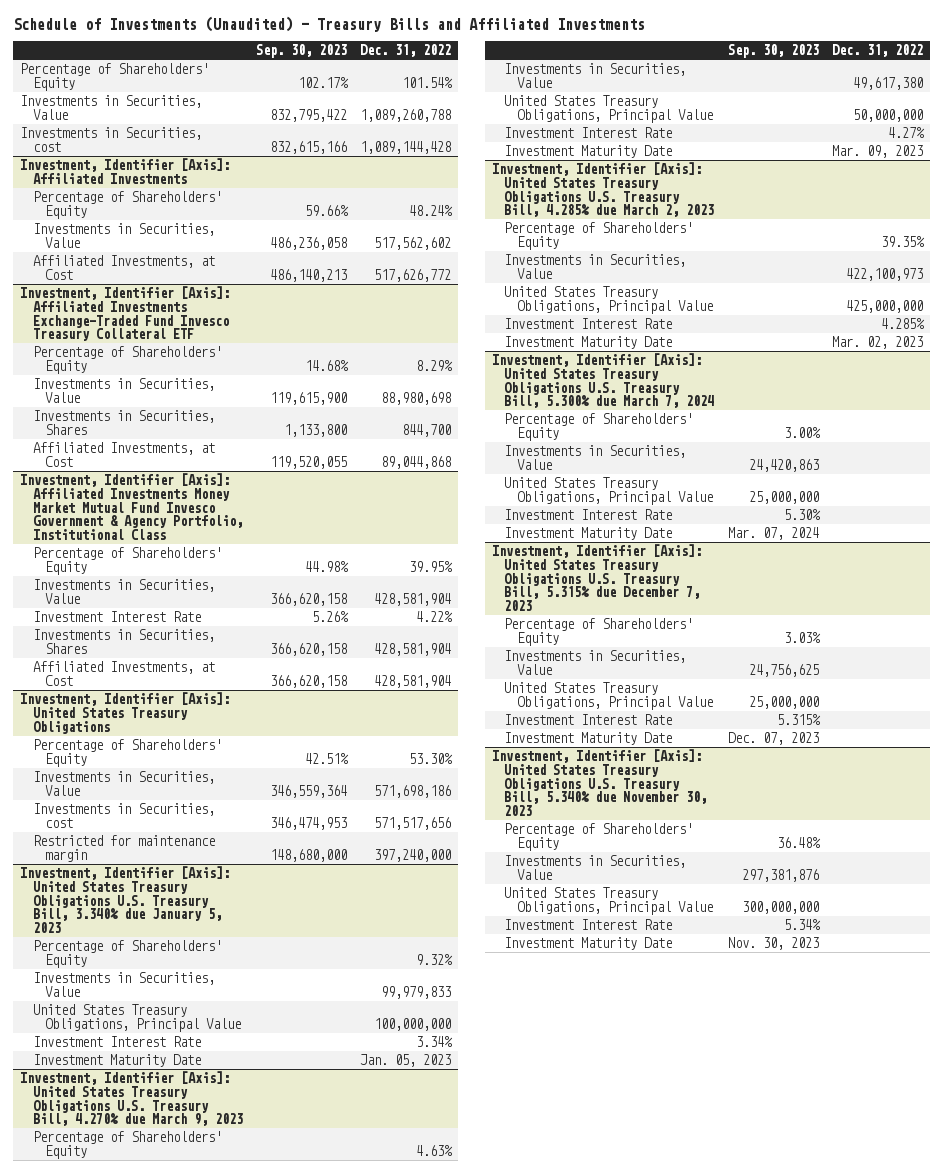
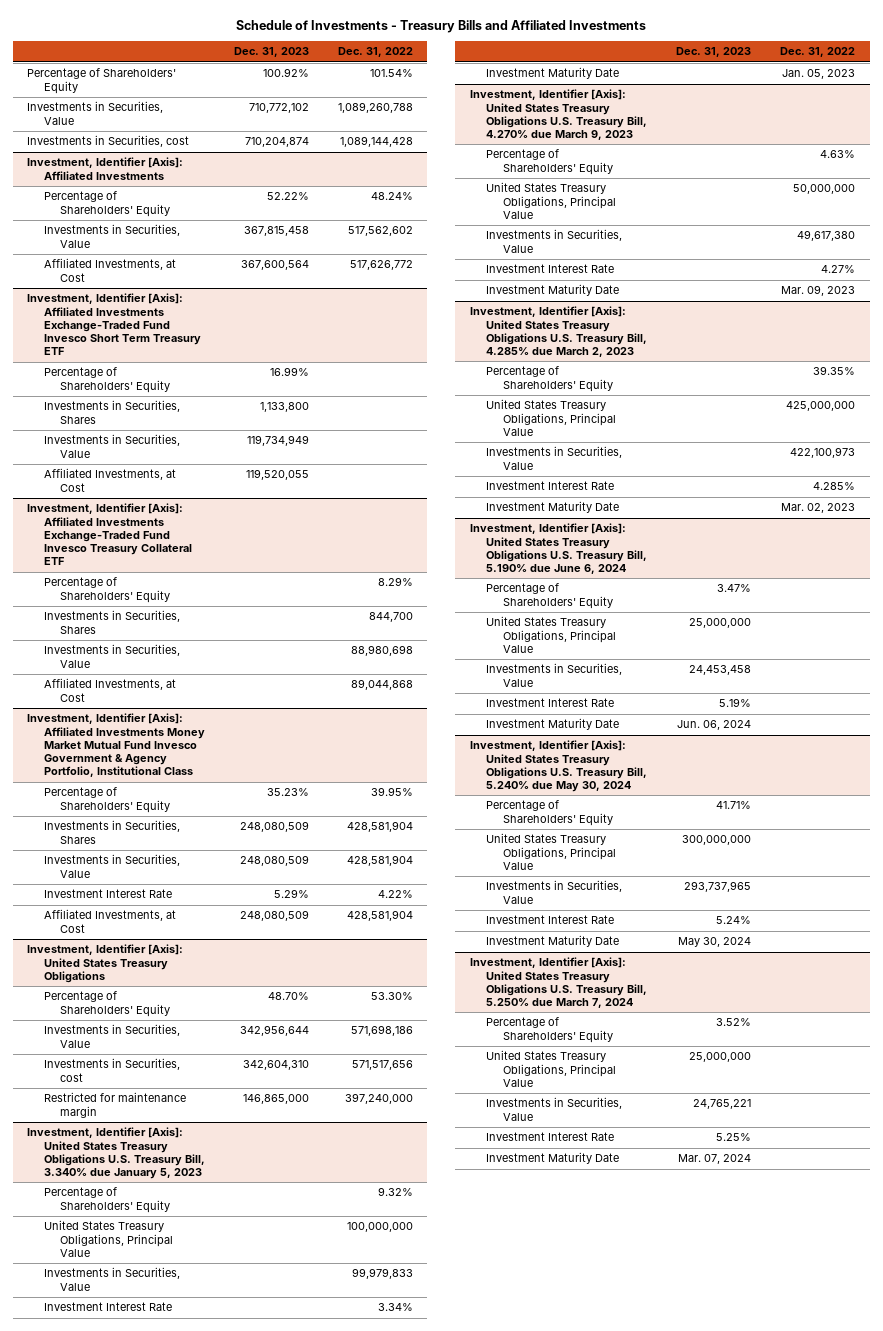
- Schedule of Investments (Unaudited) - Treasury Bills and Affiliated Investments
+ Schedule of Investments - Treasury Bills and Affiliated Investments
- | Sep. 30, 2023 | Dec. 31, 2022
+ | Dec. 31, 2023 | Dec. 31, 2022
+ Investment, Identifier [Axis]: Affiliated Investments Exchange-Traded Fund Invesco Short Term Treasury ETF
+ Percentage of Shareholders' Equity | 16.99% |
+ Investments in Securities, Shares | 1,133,800 |
+ Investments in Securities, Value | 119,734,949 |
+ Affiliated Investments, at Cost | 119,520,055 |
@ Investment, Identifier [Axis]: Affiliated Investments Exchange-Traded Fund Invesco Treasury Collateral ETF
moved down: Investments in Securities, Value | | 88,980,698
@ Investment, Identifier [Axis]: Affiliated Investments Money Market Mutual Fund Invesco Government & Agency Portfolio, Institutional Class
moved up: Investments in Securities, Shares | 248,080,509 | 428,581,904
@ Investment, Identifier [Axis]: United States Treasury Obligations U.S. Treasury Bill, 3.340% due January 5, 2023
moved down: Investments in Securities, Value | | 99,979,833
@ Investment, Identifier [Axis]: United States Treasury Obligations U.S. Treasury Bill, 4.270% due March 9, 2023
moved down: Investments in Securities, Value | | 49,617,380
@ Investment, Identifier [Axis]: United States Treasury Obligations U.S. Treasury Bill, 4.285% due March 2, 2023
moved down: Investments in Securities, Value | | 422,100,973
- Investment, Identifier [Axis]: United States Treasury Obligations U.S. Treasury Bill, 5.300% due March 7, 2024
+ Investment, Identifier [Axis]: United States Treasury Obligations U.S. Treasury Bill, 5.190% due June 6, 2024
- Investments in Securities, Value | 24,420,863 |
+ Investments in Securities, Value | 24,453,458 |
- Investment, Identifier [Axis]: United States Treasury Obligations U.S. Treasury Bill, 5.315% due December 7, 2023
+ Investment, Identifier [Axis]: United States Treasury Obligations U.S. Treasury Bill, 5.240% due May 30, 2024
- Investments in Securities, Value | 24,756,625 |
+ Investments in Securities, Value | 293,737,965 |
- Investment, Identifier [Axis]: United States Treasury Obligations U.S. Treasury Bill, 5.340% due November 30, 2023
+ Investment, Identifier [Axis]: United States Treasury Obligations U.S. Treasury Bill, 5.250% due March 7, 2024
- Investments in Securities, Value | 297,381,876 |
+ Investments in Securities, Value | 24,765,221 |

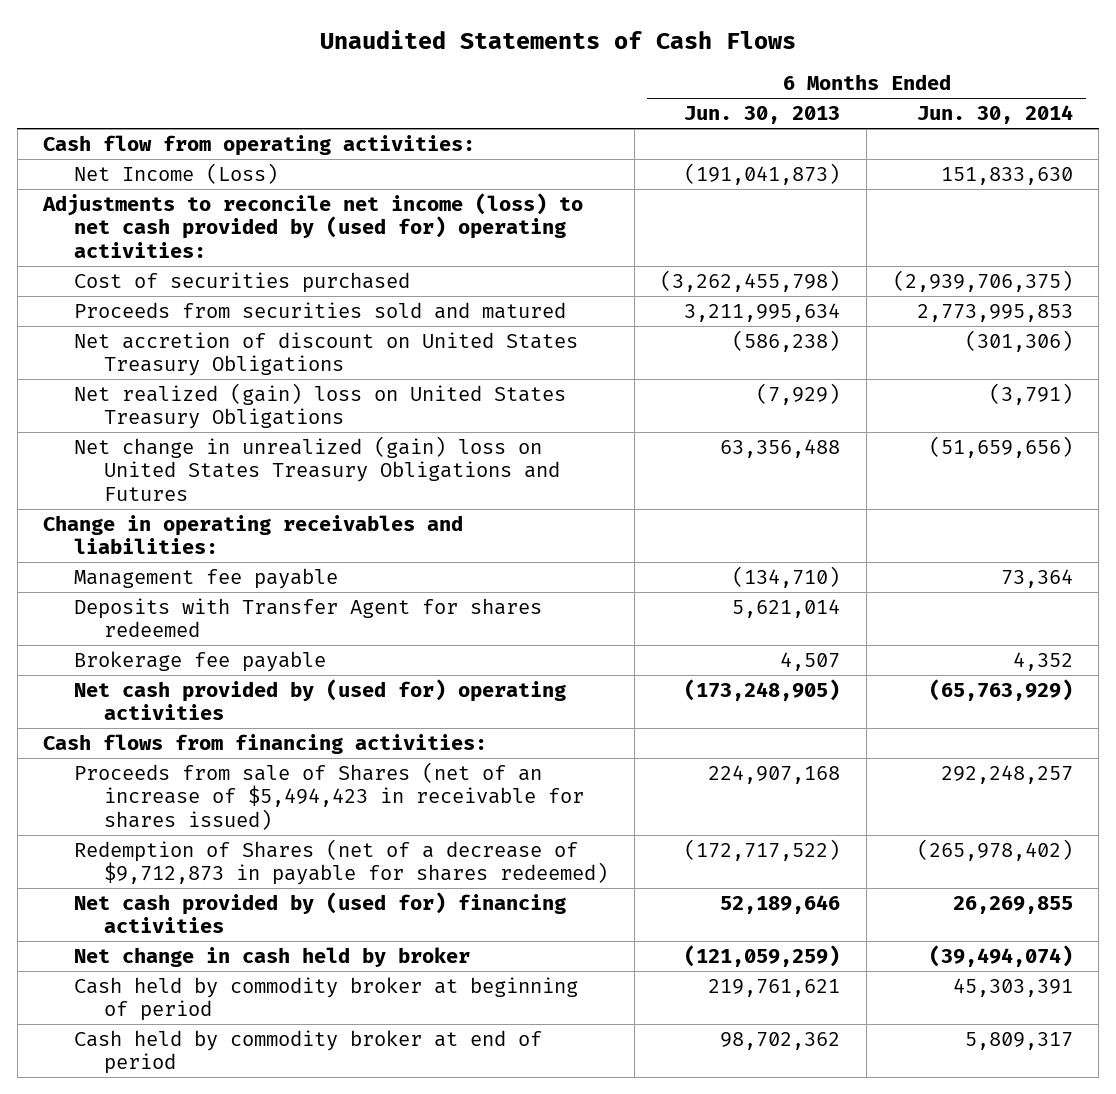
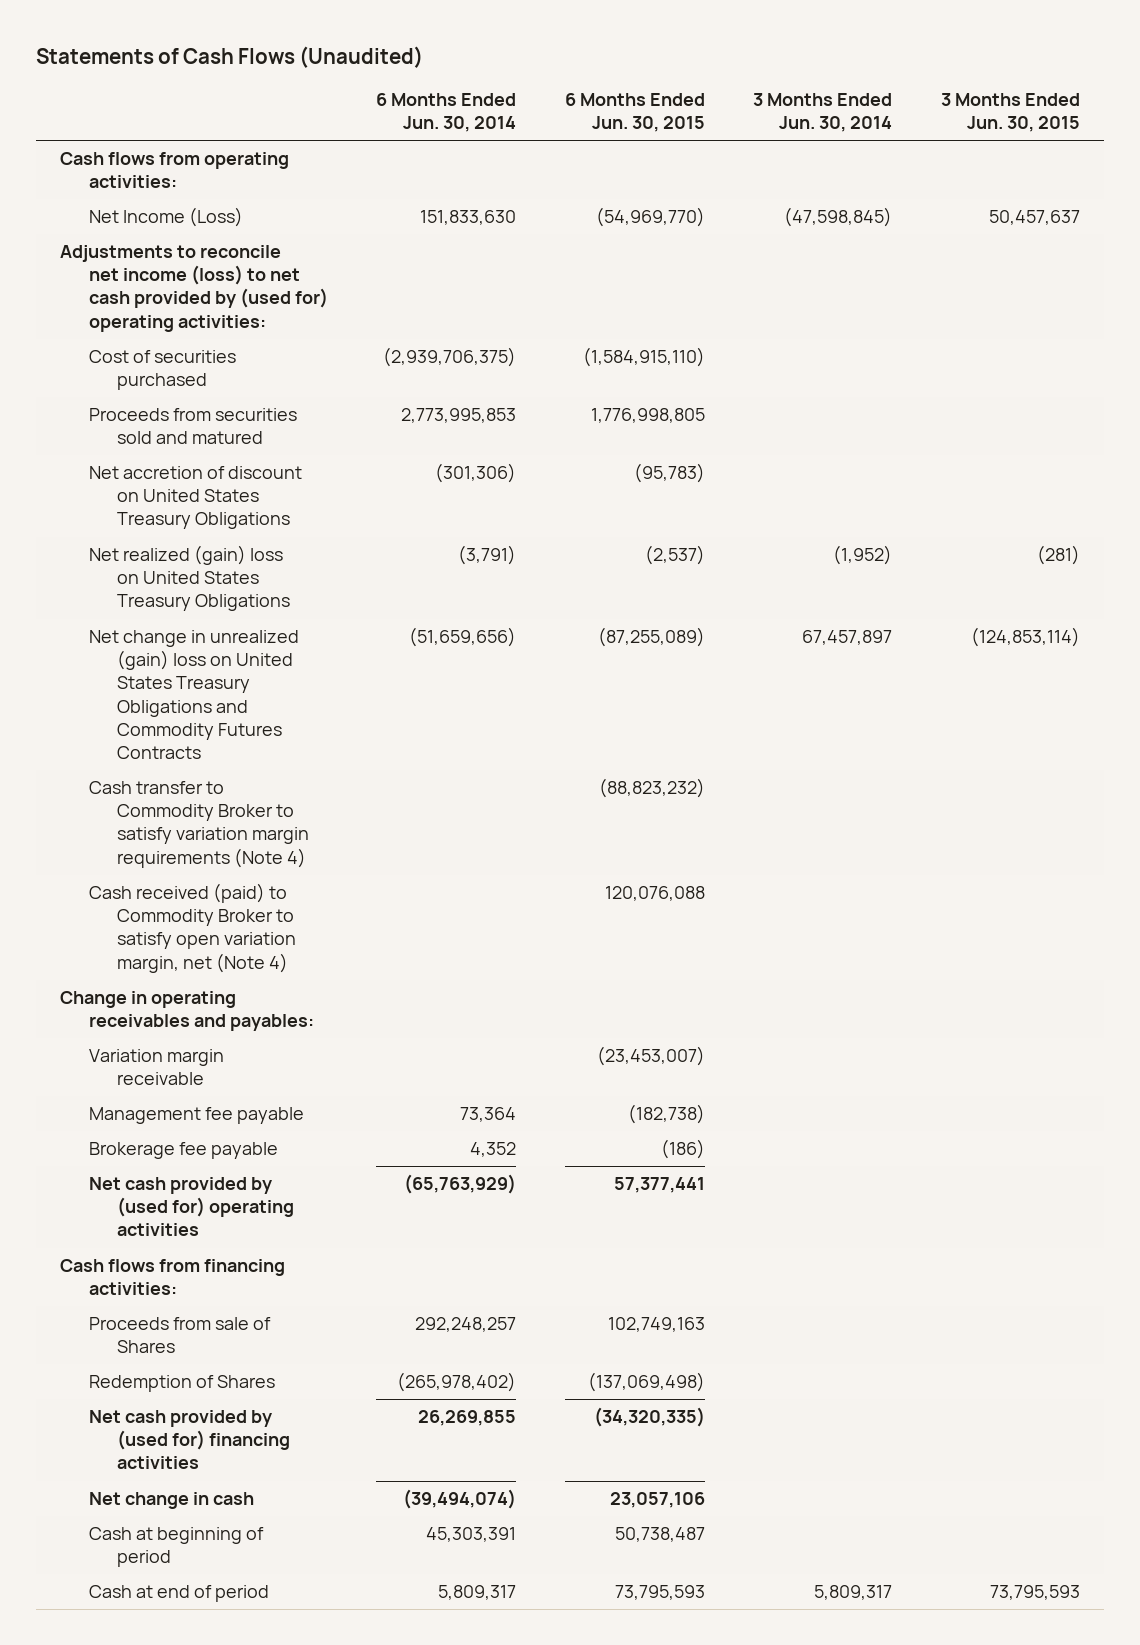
- Unaudited Statements of Cash Flows
+ Statements of Cash Flows (Unaudited)
- | 6 Months Ended Jun. 30, 2013 | 6 Months Ended Jun. 30, 2014
+ | 6 Months Ended Jun. 30, 2014 | 6 Months Ended Jun. 30, 2015 | 3 Months Ended Jun. 30, 2014 | 3 Months Ended Jun. 30, 2015
- Cash flow from operating activities:
+ Cash flows from operating activities:
- Net change in unrealized (gain) loss on United States Treasury Obligations and Futures | 63,356,488 | (51,659,656)
- Change in operating receivables and liabilities:
+ Net change in unrealized (gain) loss on United States Treasury Obligations and Commodity Futures Contracts | (51,659,656) | (87,255,089) | 67,457,897 | (124,853,114)
+ Cash transfer to Commodity Broker to satisfy variation margin requirements (Note 4) | | (88,823,232) | |
+ Cash received (paid) to Commodity Broker to satisfy open variation margin, net (Note 4) | | 120,076,088 | |
+ Change in operating receivables and payables:
+ Variation margin receivable | | (23,453,007) | |
- Deposits with Transfer Agent for shares redeemed | 5,621,014 |
- Proceeds from sale of Shares (net of an increase of $5,494,423 in receivable for shares issued) | 224,907,168 | 292,248,257
- Redemption of Shares (net of a decrease of $9,712,873 in payable for shares redeemed) | (172,717,522) | (265,978,402)
+ Proceeds from sale of Shares | 292,248,257 | 102,749,163 | |
+ Redemption of Shares | (265,978,402) | (137,069,498) | |
- Net change in cash held by broker | (121,059,259) | (39,494,074)
- Cash held by commodity broker at beginning of period | 219,761,621 | 45,303,391
- Cash held by commodity broker at end of period | 98,702,362 | 5,809,317
+ Net change in cash | (39,494,074) | 23,057,106 | |
+ Cash at beginning of period | 45,303,391 | 50,738,487 | |
+ Cash at end of period | 5,809,317 | 73,795,593 | 5,809,317 | 73,795,593

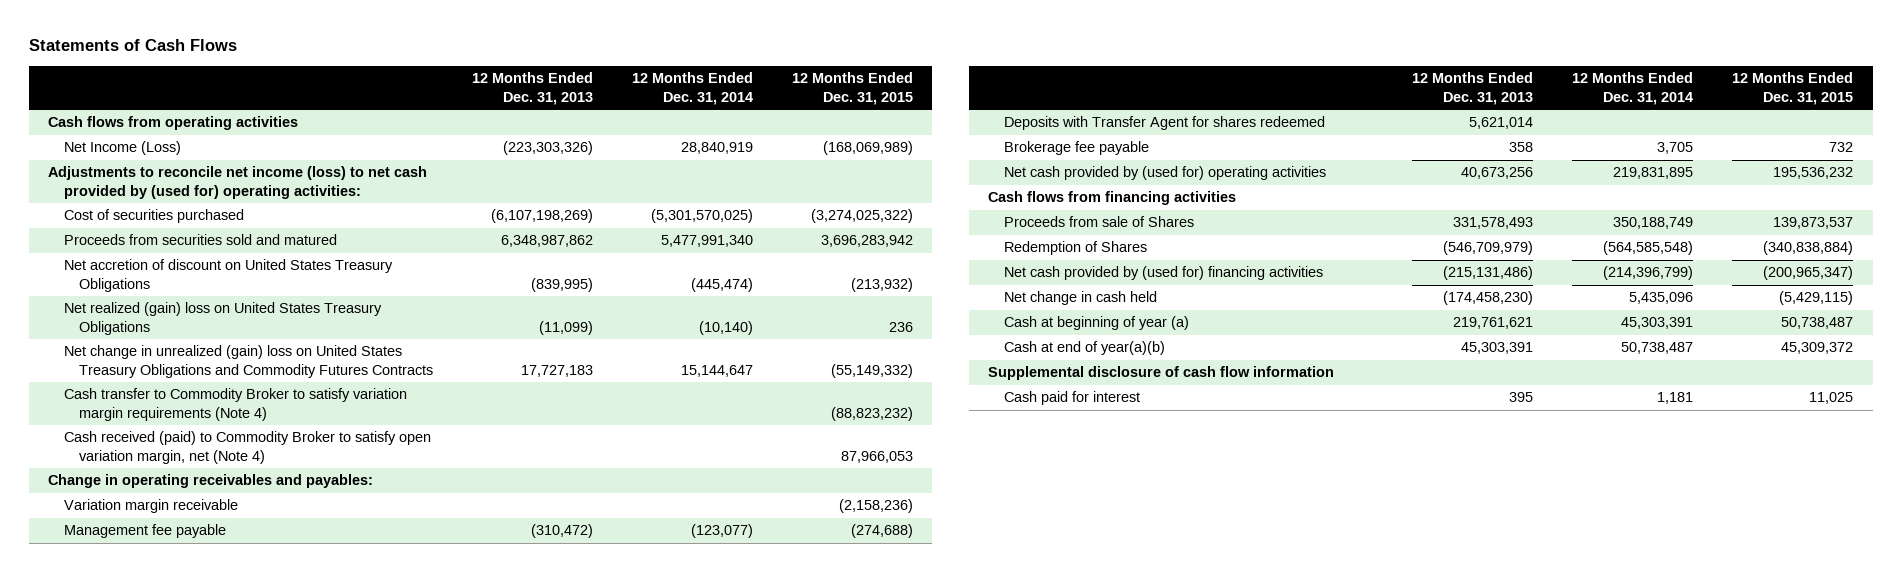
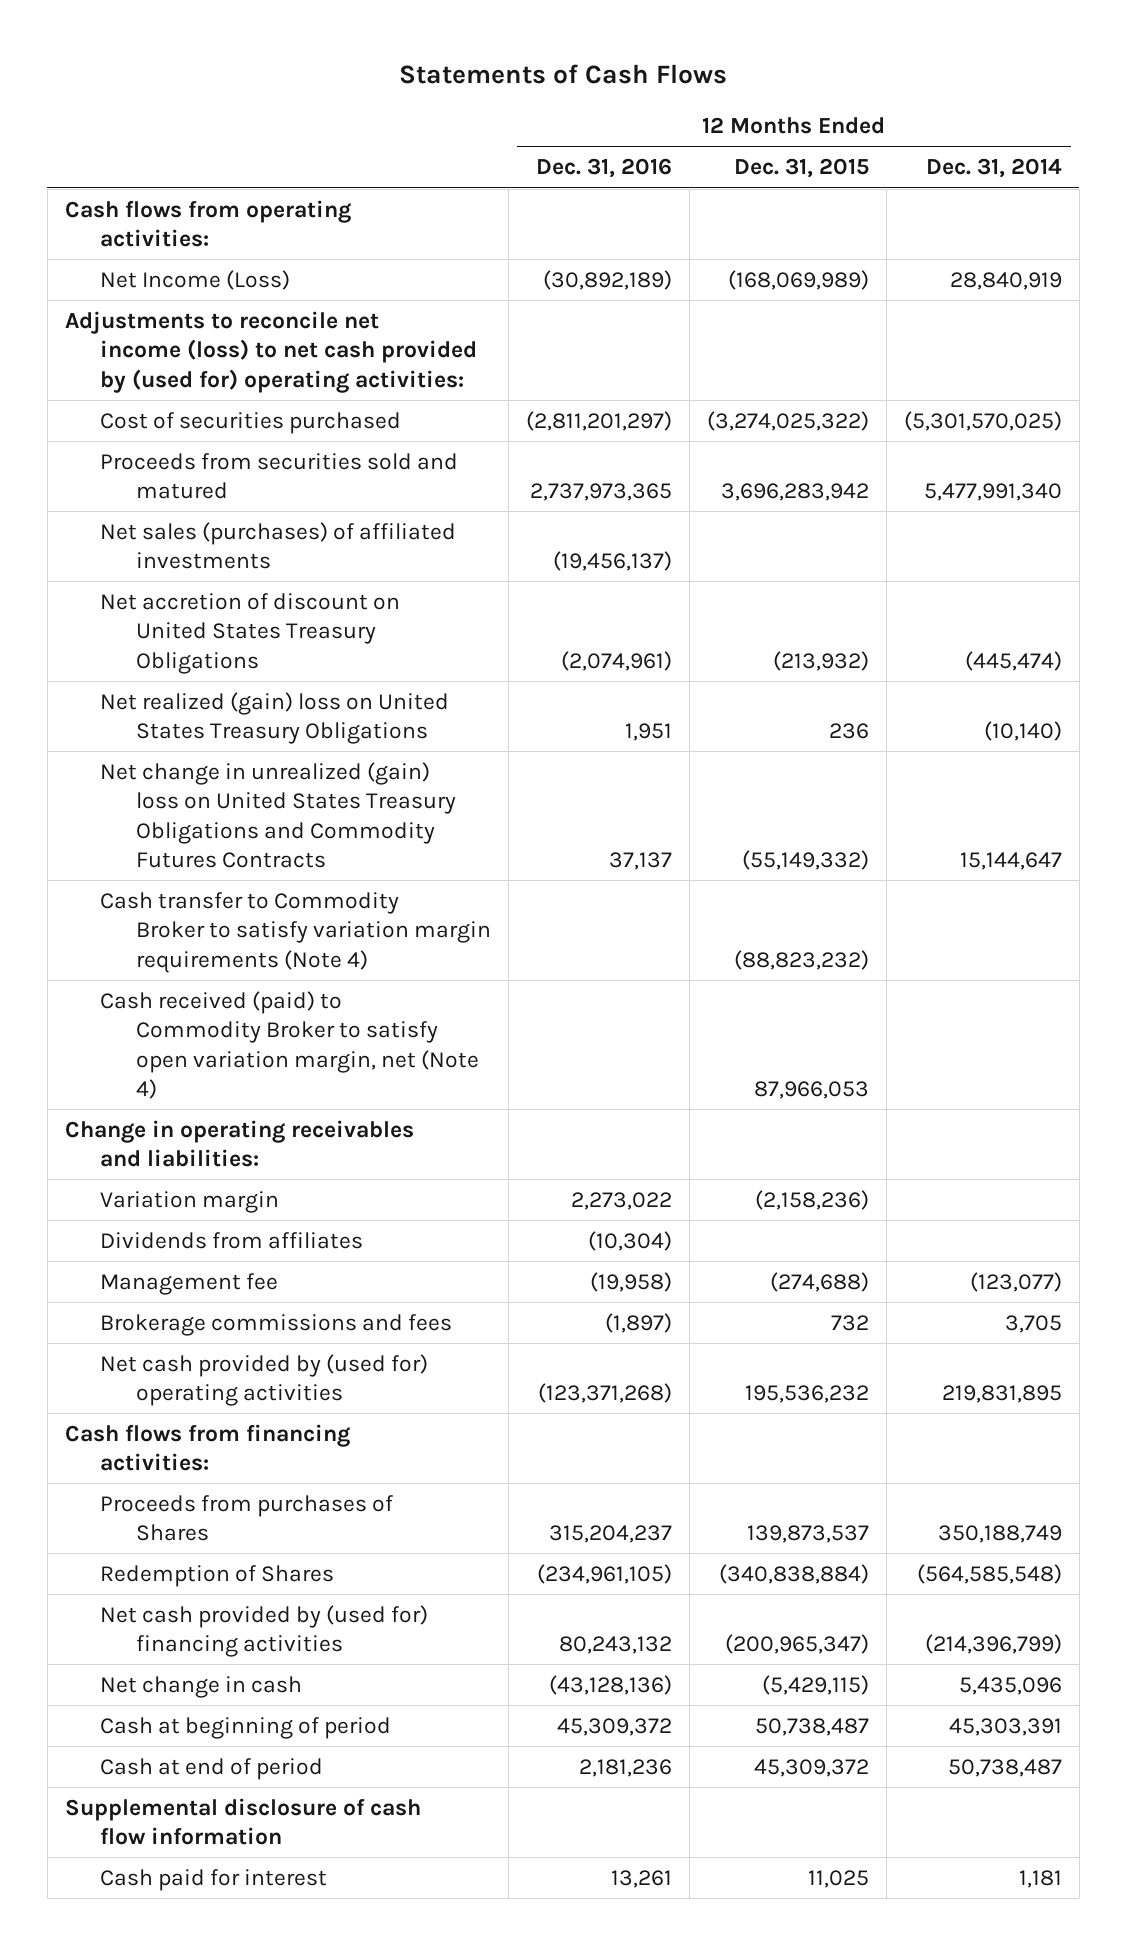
- | 12 Months Ended Dec. 31, 2013 | 12 Months Ended Dec. 31, 2014 | 12 Months Ended Dec. 31, 2015
+ | 12 Months Ended Dec. 31, 2016 | 12 Months Ended Dec. 31, 2015 | 12 Months Ended Dec. 31, 2014
- Cash flows from operating activities
+ Cash flows from operating activities:
+ Net sales (purchases) of affiliated investments | (19,456,137) | |
- Change in operating receivables and payables:
- Variation margin receivable | | | (2,158,236)
- Management fee payable | (310,472) | (123,077) | (274,688)
- Deposits with Transfer Agent for shares redeemed | 5,621,014 | |
- Brokerage fee payable | 358 | 3,705 | 732
+ Change in operating receivables and liabilities:
+ Variation margin | 2,273,022 | (2,158,236) |
+ Dividends from affiliates | (10,304) | |
+ Management fee | (19,958) | (274,688) | (123,077)
+ Brokerage commissions and fees | (1,897) | 732 | 3,705
- Cash flows from financing activities
- Proceeds from sale of Shares | 331,578,493 | 350,188,749 | 139,873,537
+ Cash flows from financing activities:
+ Proceeds from purchases of Shares | 315,204,237 | 139,873,537 | 350,188,749
- Net change in cash held | (174,458,230) | 5,435,096 | (5,429,115)
- Cash at beginning of year (a) | 219,761,621 | 45,303,391 | 50,738,487
- Cash at end of year(a)(b) | 45,303,391 | 50,738,487 | 45,309,372
+ Net change in cash | (43,128,136) | (5,429,115) | 5,435,096
+ Cash at beginning of period | 45,309,372 | 50,738,487 | 45,303,391
+ Cash at end of period | 2,181,236 | 45,309,372 | 50,738,487

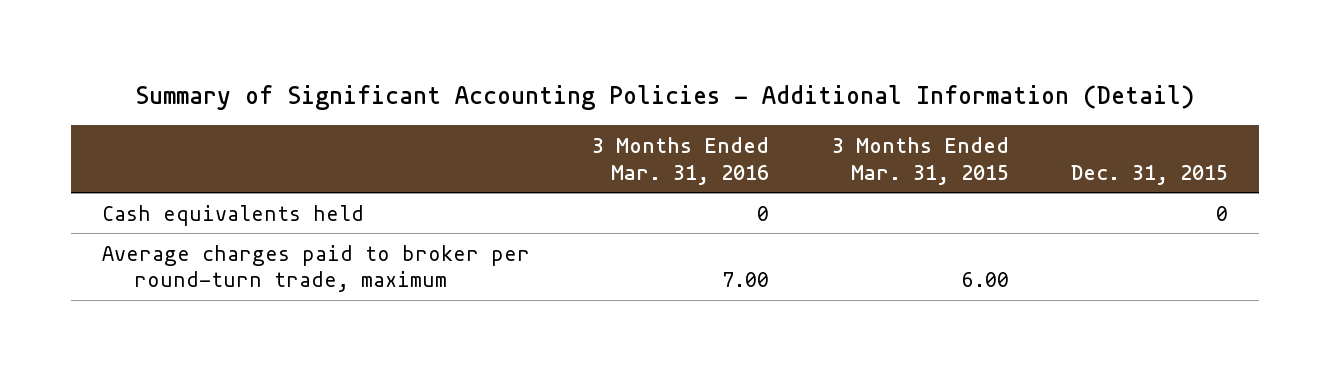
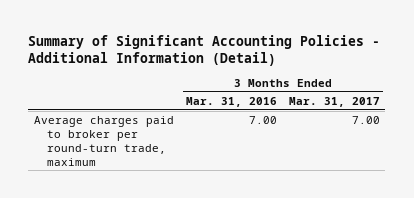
- | 3 Months Ended Mar. 31, 2016 | 3 Months Ended Mar. 31, 2015 | Dec. 31, 2015
+ | 3 Months Ended Mar. 31, 2016 | 3 Months Ended Mar. 31, 2017
- Cash equivalents held | 0 | | 0

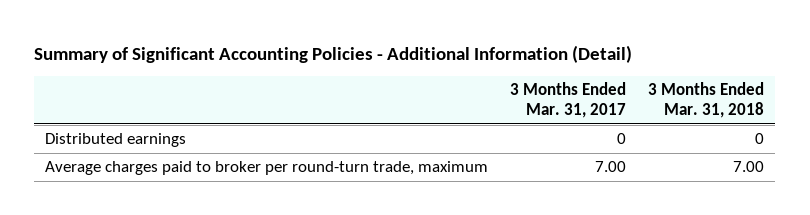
- | 3 Months Ended Mar. 31, 2016 | 3 Months Ended Mar. 31, 2017
+ | 3 Months Ended Mar. 31, 2017 | 3 Months Ended Mar. 31, 2018
+ Distributed earnings | 0 | 0

